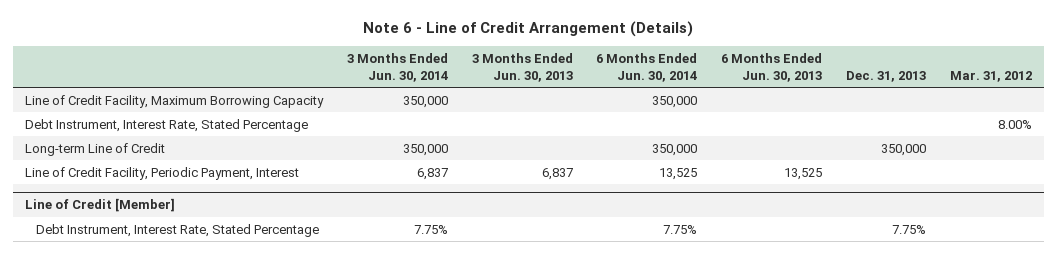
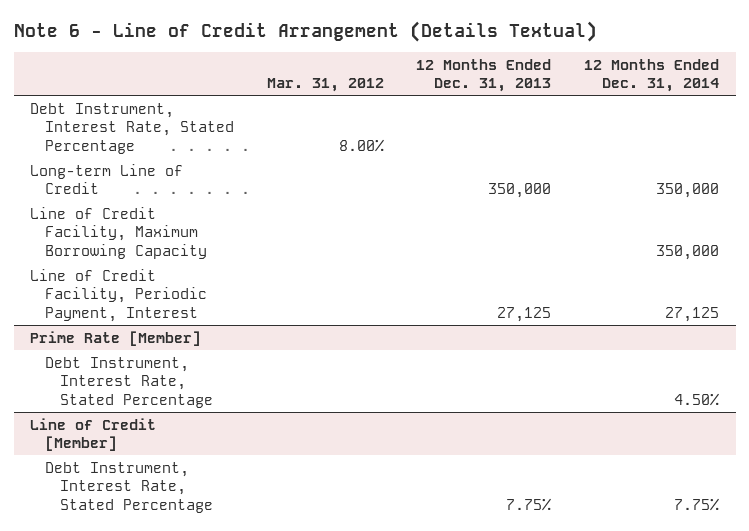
- Note 6 - Line of Credit Arrangement (Details)
+ Note 6 - Line of Credit Arrangement (Details Textual)
- | 3 Months Ended Jun. 30, 2014 | 3 Months Ended Jun. 30, 2013 | 6 Months Ended Jun. 30, 2014 | 6 Months Ended Jun. 30, 2013 | Dec. 31, 2013 | Mar. 31, 2012
+ | Mar. 31, 2012 | 12 Months Ended Dec. 31, 2013 | 12 Months Ended Dec. 31, 2014
moved down: Line of Credit Facility, Maximum Borrowing Capacity | | | 350,000
+ Prime Rate [Member]
+ Debt Instrument, Interest Rate, Stated Percentage | | | 4.50%

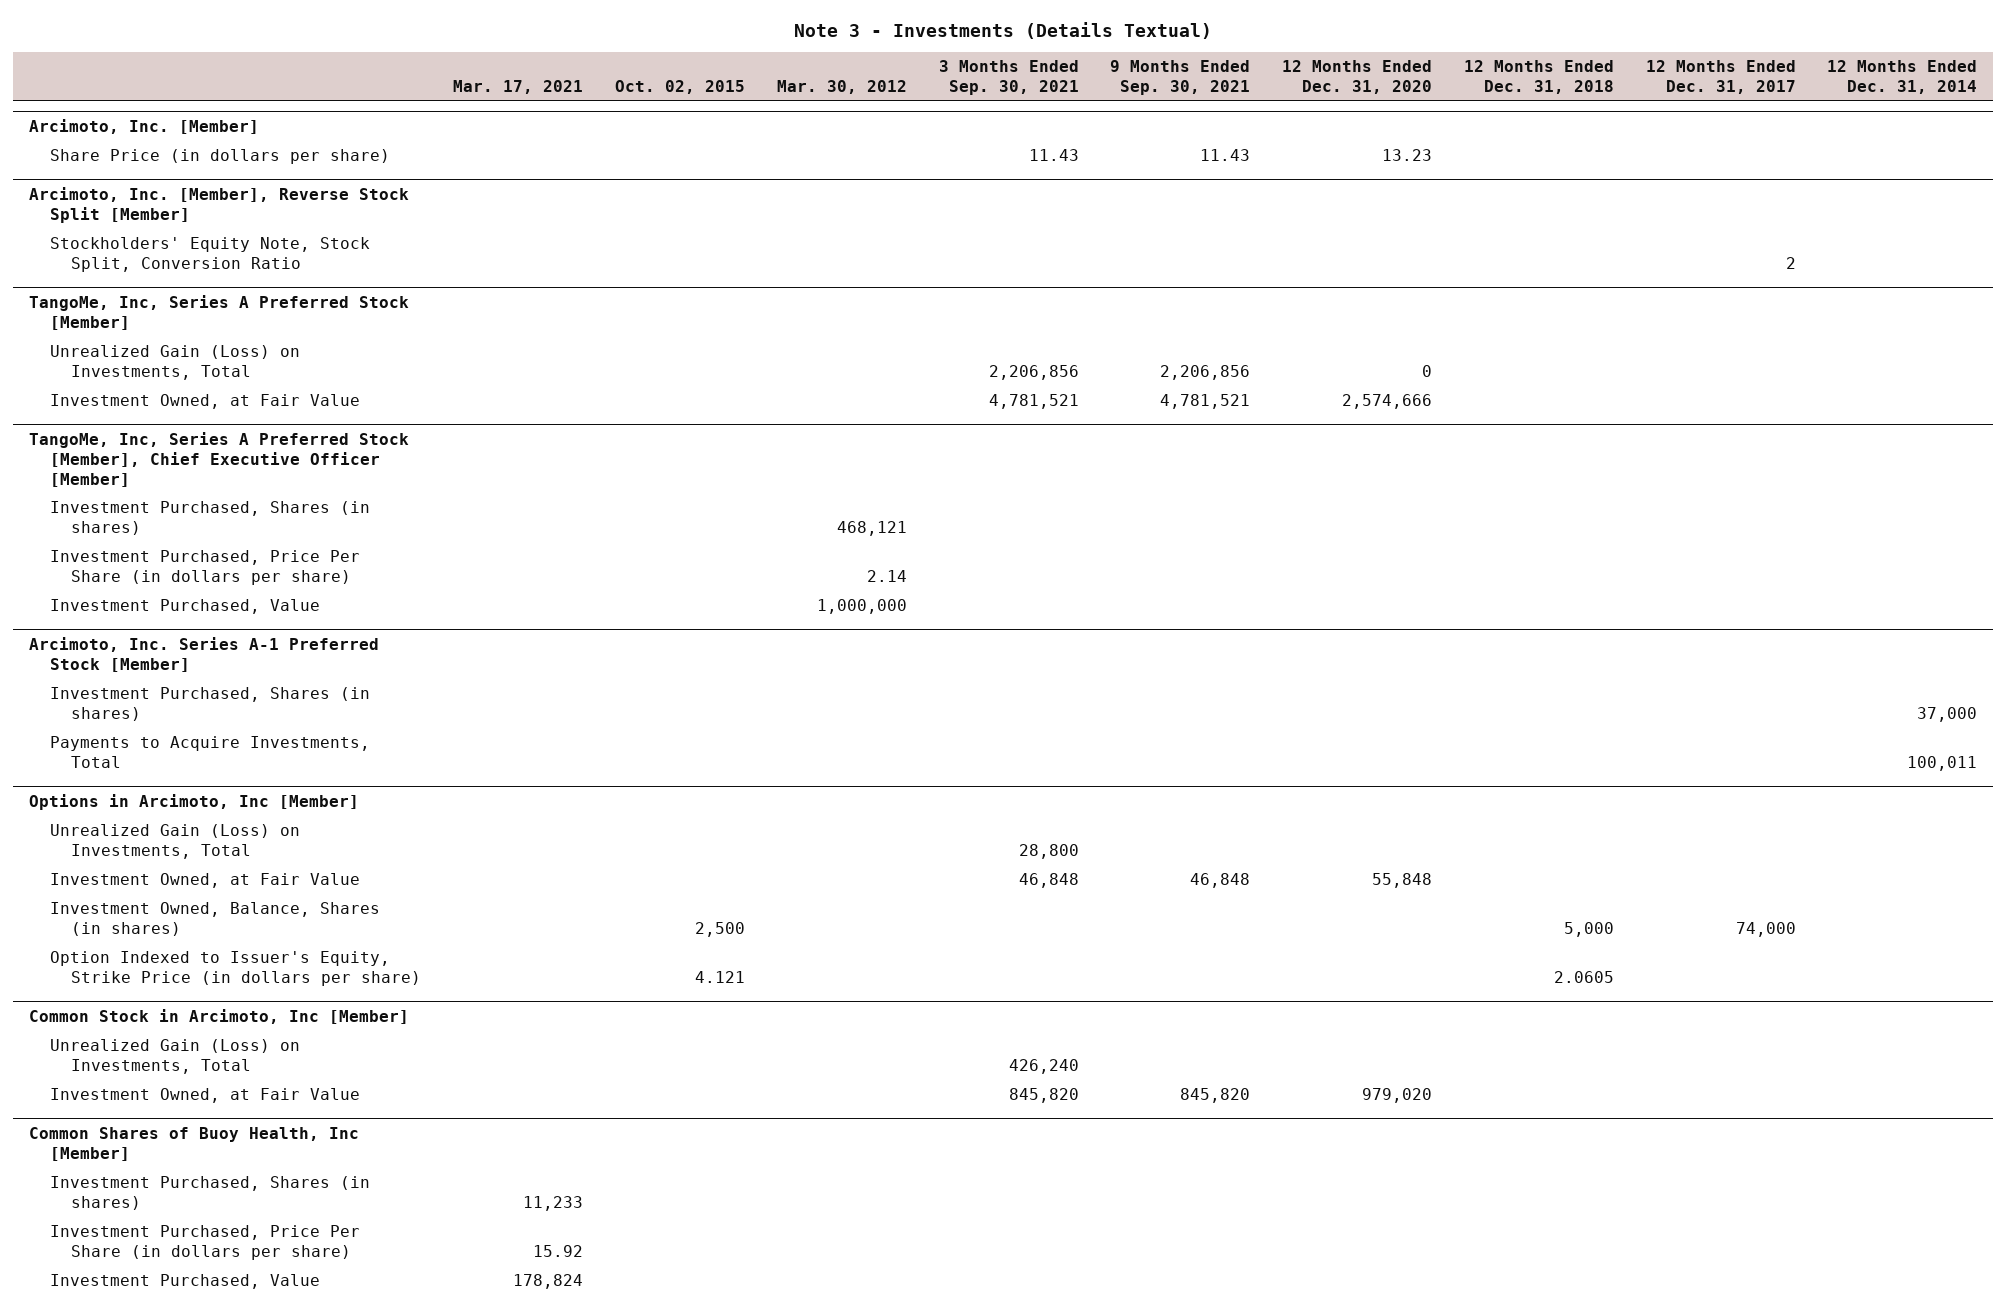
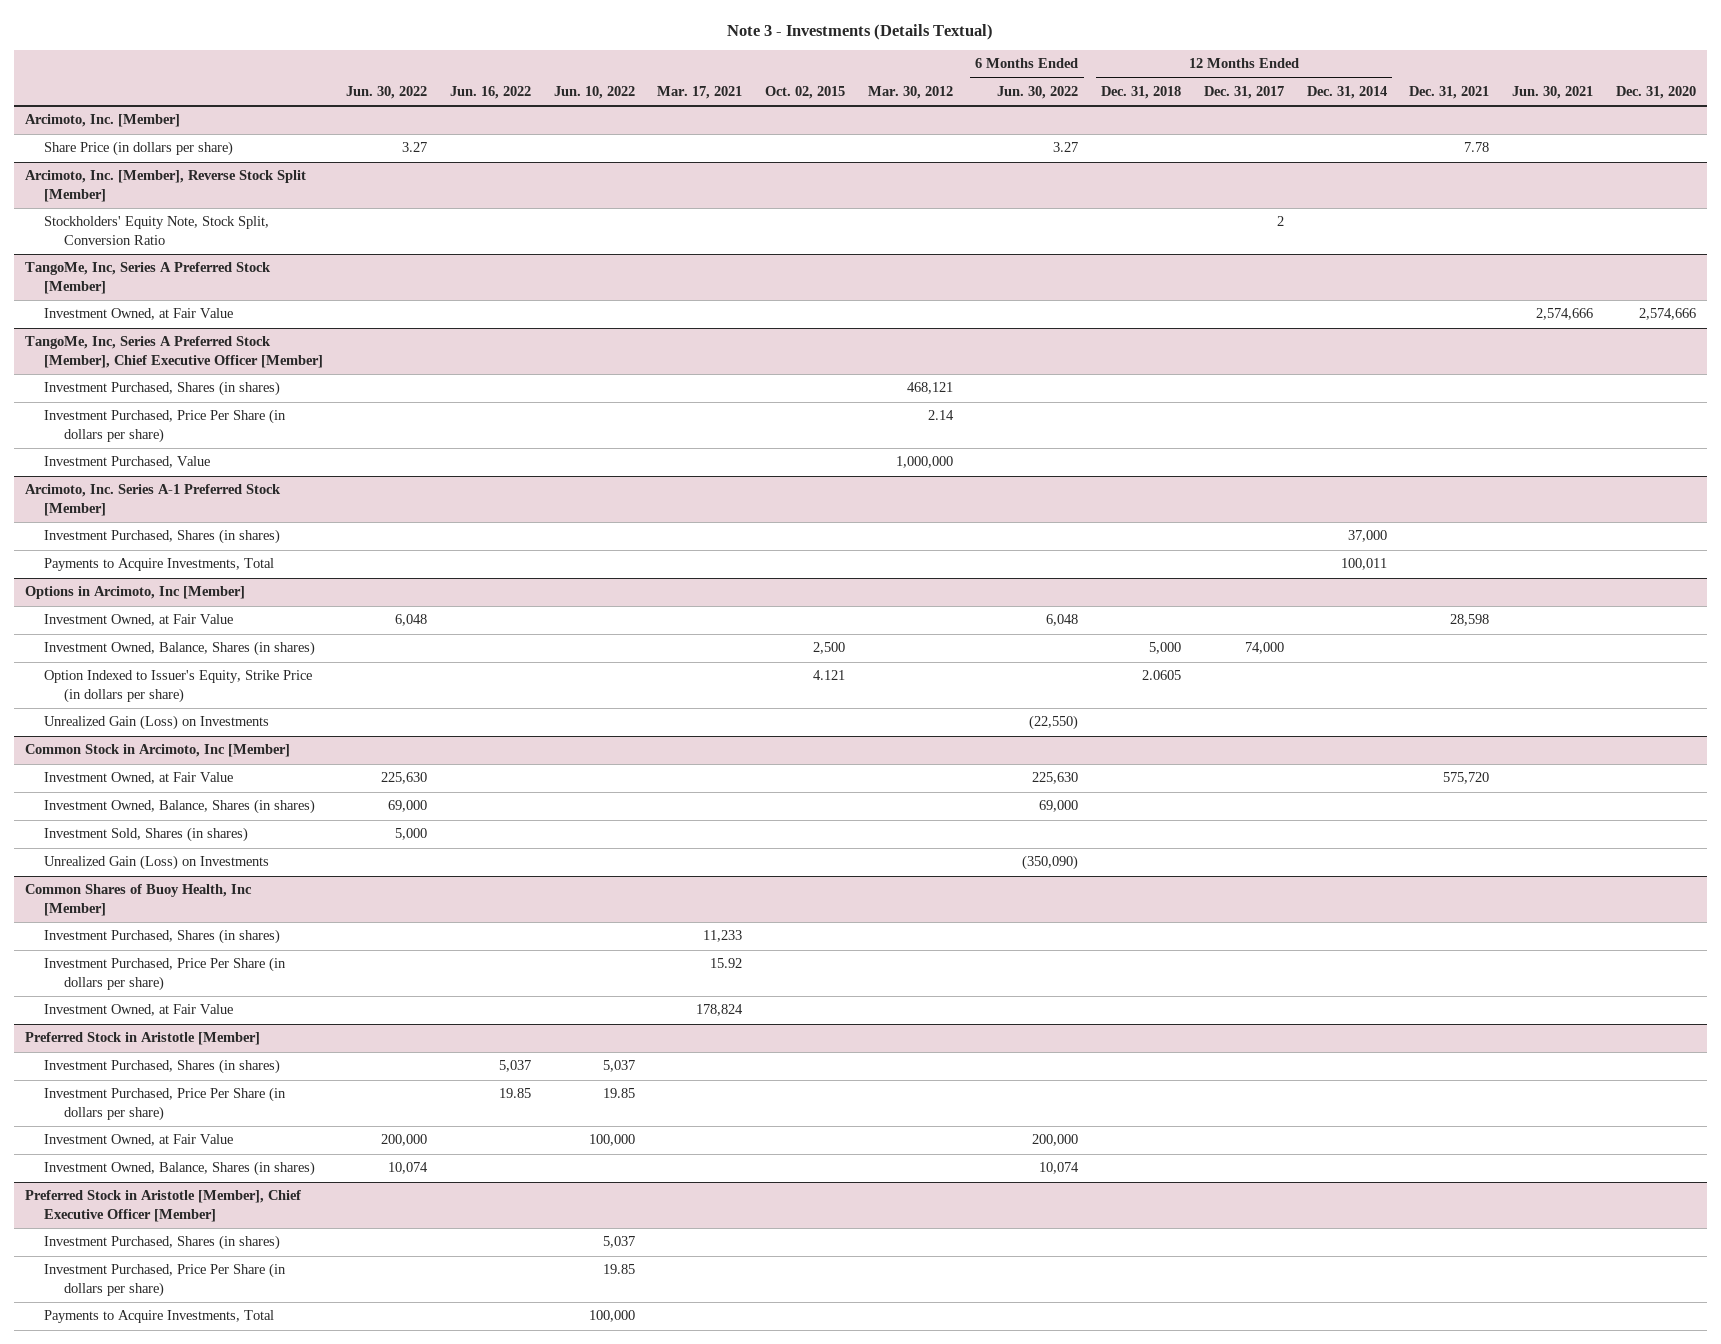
- | Mar. 17, 2021 | Oct. 02, 2015 | Mar. 30, 2012 | 3 Months Ended Sep. 30, 2021 | 9 Months Ended Sep. 30, 2021 | 12 Months Ended Dec. 31, 2020 | 12 Months Ended Dec. 31, 2018 | 12 Months Ended Dec. 31, 2017 | 12 Months Ended Dec. 31, 2014
+ | Jun. 30, 2022 | Jun. 16, 2022 | Jun. 10, 2022 | Mar. 17, 2021 | Oct. 02, 2015 | Mar. 30, 2012 | 6 Months Ended Jun. 30, 2022 | 12 Months Ended Dec. 31, 2018 | 12 Months Ended Dec. 31, 2017 | 12 Months Ended Dec. 31, 2014 | Dec. 31, 2021 | Jun. 30, 2021 | Dec. 31, 2020
@ TangoMe, Inc, Series A Preferred Stock [Member]
- Unrealized Gain (Loss) on Investments, Total | | | | 2,206,856 | 2,206,856 | 0 | | |
@ Options in Arcimoto, Inc [Member]
- Unrealized Gain (Loss) on Investments, Total | | | | 28,800 | | | | |
+ Unrealized Gain (Loss) on Investments | | | | | | | (22,550) | | | | | |
@ Common Stock in Arcimoto, Inc [Member]
- Unrealized Gain (Loss) on Investments, Total | | | | 426,240 | | | | |
+ Investment Owned, Balance, Shares (in shares) | 69,000 | | | | | | 69,000 | | | | | |
+ Investment Sold, Shares (in shares) | 5,000 | | | | | | | | | | | |
+ Unrealized Gain (Loss) on Investments | | | | | | | (350,090) | | | | | |
@ Common Shares of Buoy Health, Inc [Member]
- Investment Purchased, Value | 178,824 | | | | | | | |
+ Investment Owned, at Fair Value | | | | 178,824 | | | | | | | | |
+ Preferred Stock in Aristotle [Member]
+ Investment Purchased, Shares (in shares) | | 5,037 | 5,037 | | | | | | | | | |
+ Investment Purchased, Price Per Share (in dollars per share) | | 19.85 | 19.85 | | | | | | | | | |
+ Investment Owned, at Fair Value | 200,000 | | 100,000 | | | | 200,000 | | | | | |
+ Investment Owned, Balance, Shares (in shares) | 10,074 | | | | | | 10,074 | | | | | |
+ Preferred Stock in Aristotle [Member], Chief Executive Officer [Member]
+ Investment Purchased, Shares (in shares) | | | 5,037 | | | | | | | | | |
+ Investment Purchased, Price Per Share (in dollars per share) | | | 19.85 | | | | | | | | | |
+ Payments to Acquire Investments, Total | | | 100,000 | | | | | | | | | |

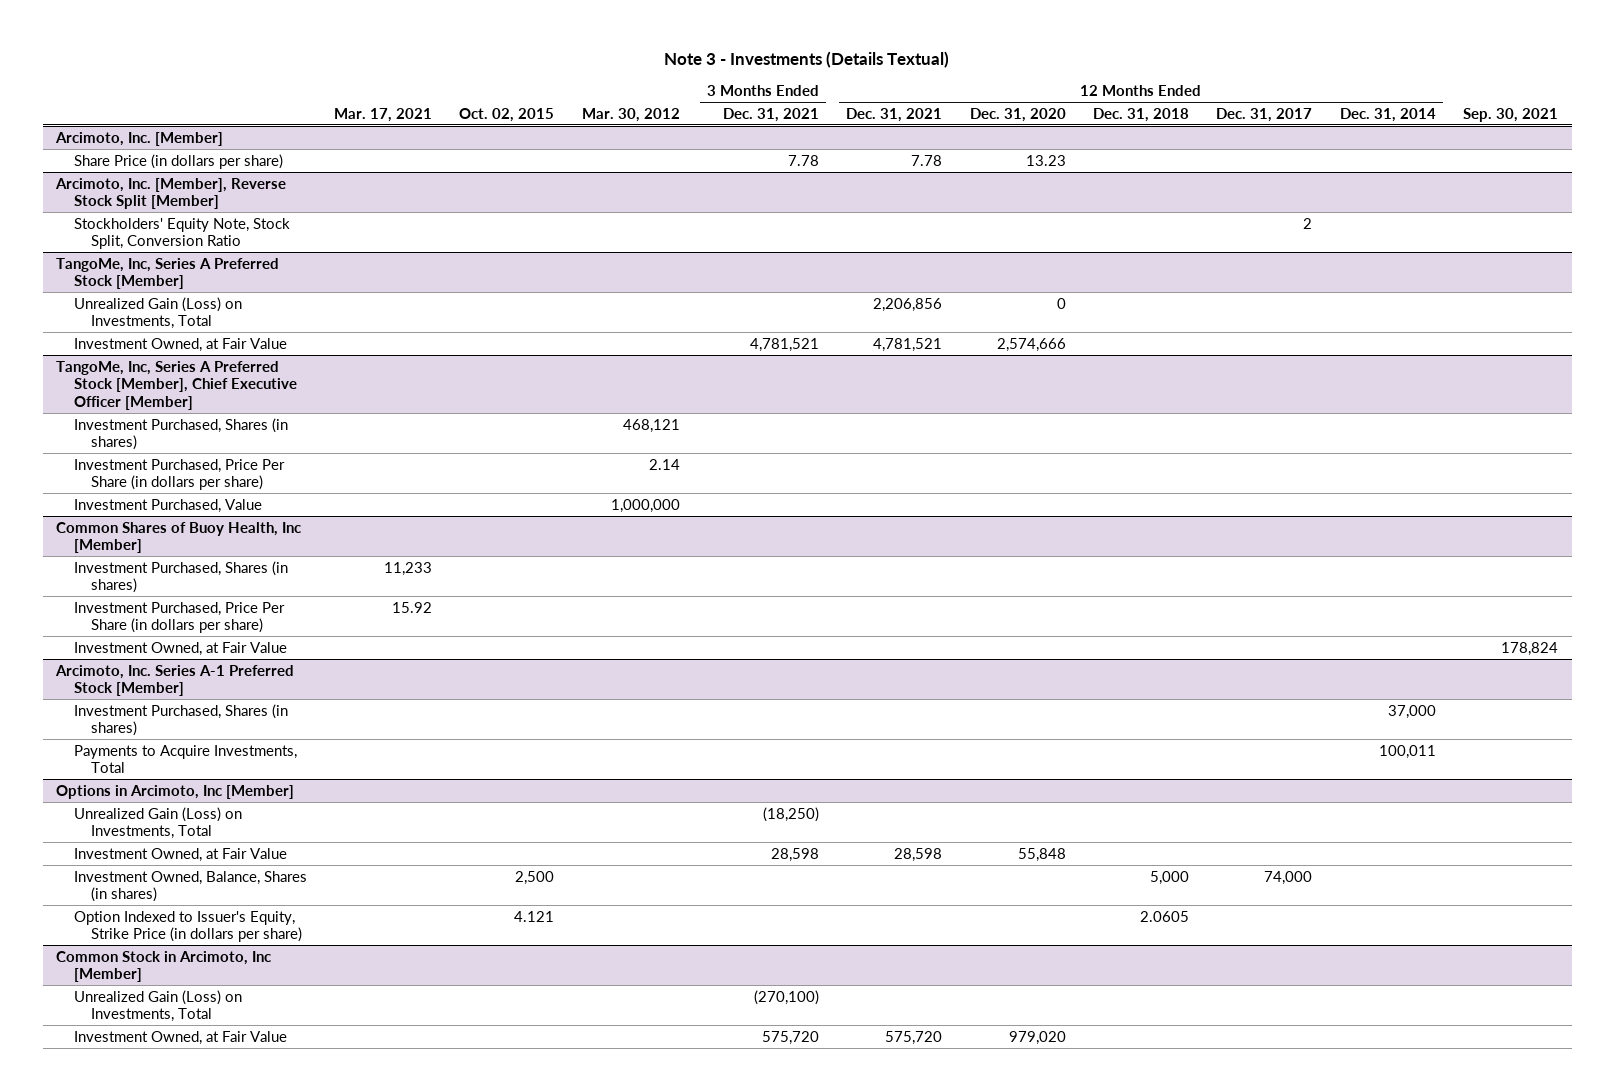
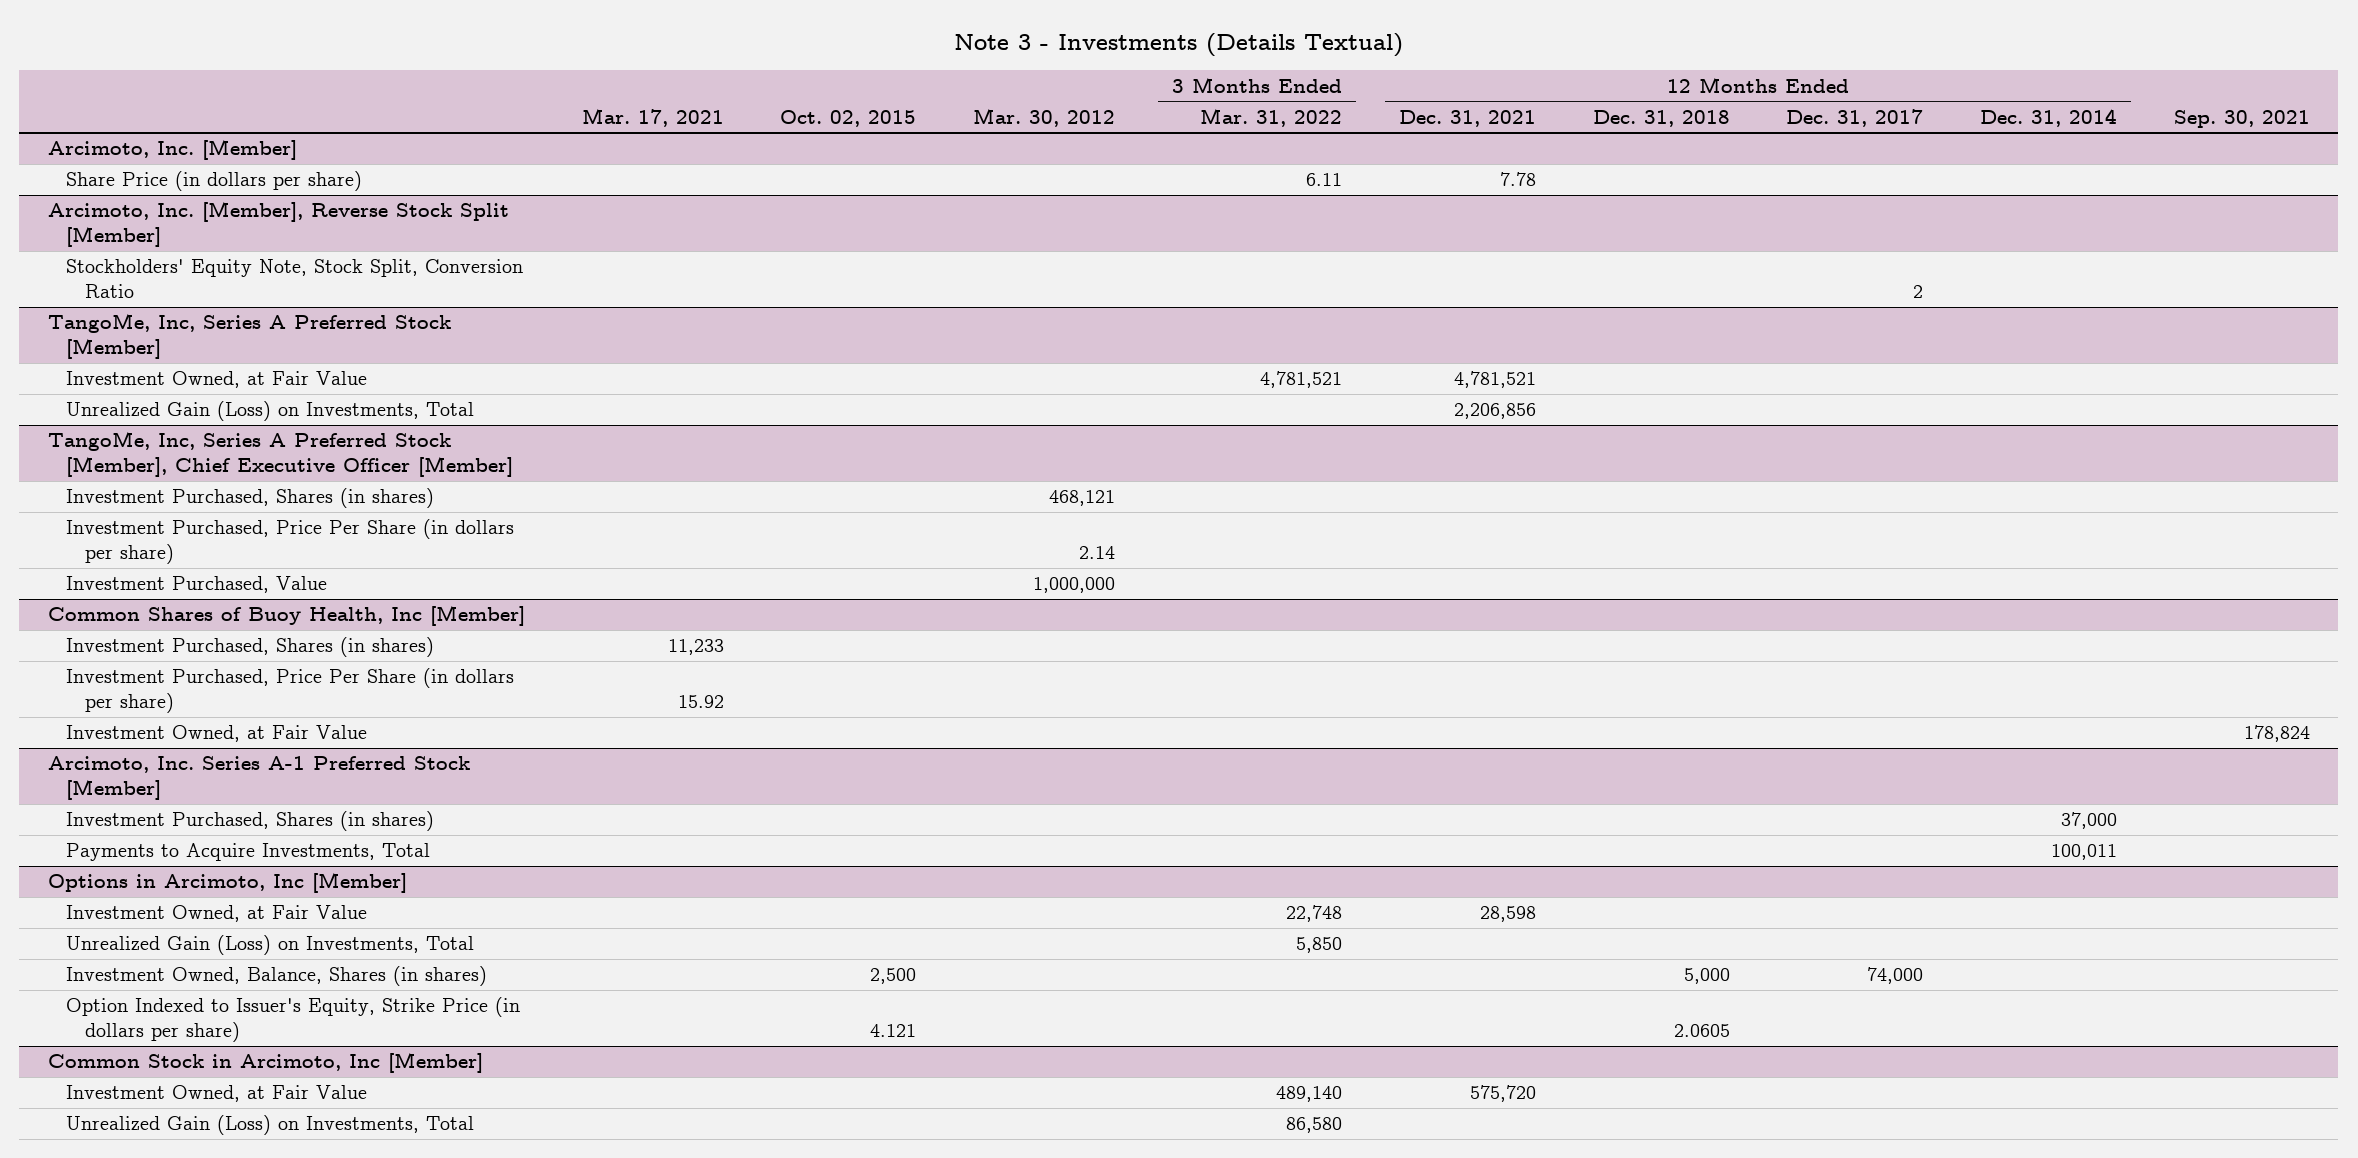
- | Mar. 17, 2021 | Oct. 02, 2015 | Mar. 30, 2012 | 3 Months Ended Dec. 31, 2021 | 12 Months Ended Dec. 31, 2021 | 12 Months Ended Dec. 31, 2020 | 12 Months Ended Dec. 31, 2018 | 12 Months Ended Dec. 31, 2017 | 12 Months Ended Dec. 31, 2014 | Sep. 30, 2021
+ | Mar. 17, 2021 | Oct. 02, 2015 | Mar. 30, 2012 | 3 Months Ended Mar. 31, 2022 | 12 Months Ended Dec. 31, 2021 | 12 Months Ended Dec. 31, 2018 | 12 Months Ended Dec. 31, 2017 | 12 Months Ended Dec. 31, 2014 | Sep. 30, 2021
@ TangoMe, Inc, Series A Preferred Stock [Member]
moved down: Unrealized Gain (Loss) on Investments, Total | | | | | 2,206,856 | | | |
@ Options in Arcimoto, Inc [Member]
moved down: Unrealized Gain (Loss) on Investments, Total | | | | 5,850 | | | | |
@ Common Stock in Arcimoto, Inc [Member]
moved down: Unrealized Gain (Loss) on Investments, Total | | | | 86,580 | | | | |

